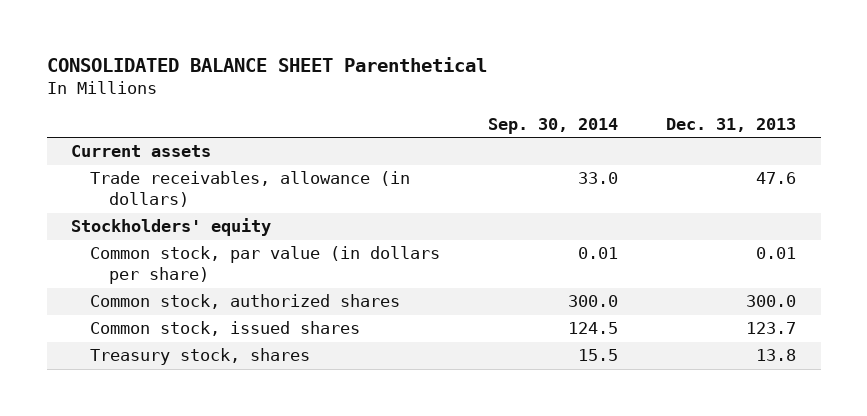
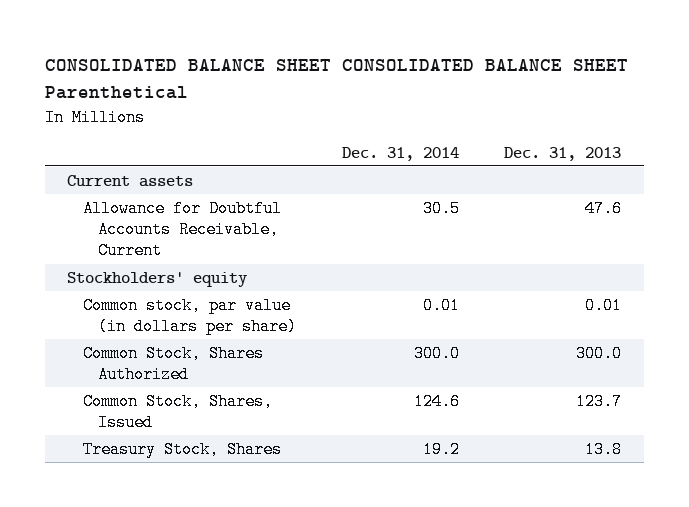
- CONSOLIDATED BALANCE SHEET Parenthetical
+ CONSOLIDATED BALANCE SHEET CONSOLIDATED BALANCE SHEET Parenthetical
- | Sep. 30, 2014 | Dec. 31, 2013
+ | Dec. 31, 2014 | Dec. 31, 2013
- Trade receivables, allowance (in dollars) | 33.0 | 47.6
+ Allowance for Doubtful Accounts Receivable, Current | 30.5 | 47.6
- Common stock, authorized shares | 300.0 | 300.0
- Common stock, issued shares | 124.5 | 123.7
- Treasury stock, shares | 15.5 | 13.8
+ Common Stock, Shares Authorized | 300.0 | 300.0
+ Common Stock, Shares, Issued | 124.6 | 123.7
+ Treasury Stock, Shares | 19.2 | 13.8

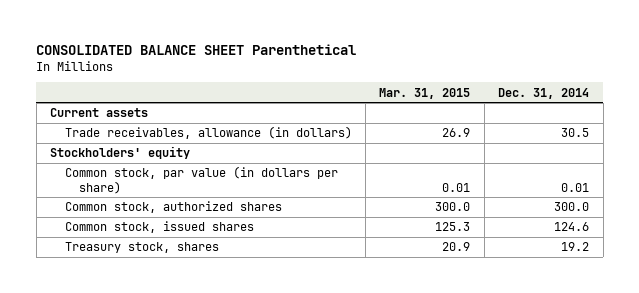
- CONSOLIDATED BALANCE SHEET CONSOLIDATED BALANCE SHEET Parenthetical
+ CONSOLIDATED BALANCE SHEET Parenthetical
- | Dec. 31, 2014 | Dec. 31, 2013
+ | Mar. 31, 2015 | Dec. 31, 2014
- Allowance for Doubtful Accounts Receivable, Current | 30.5 | 47.6
+ Trade receivables, allowance (in dollars) | 26.9 | 30.5
- Common Stock, Shares Authorized | 300.0 | 300.0
- Common Stock, Shares, Issued | 124.6 | 123.7
- Treasury Stock, Shares | 19.2 | 13.8
+ Common stock, authorized shares | 300.0 | 300.0
+ Common stock, issued shares | 125.3 | 124.6
+ Treasury stock, shares | 20.9 | 19.2

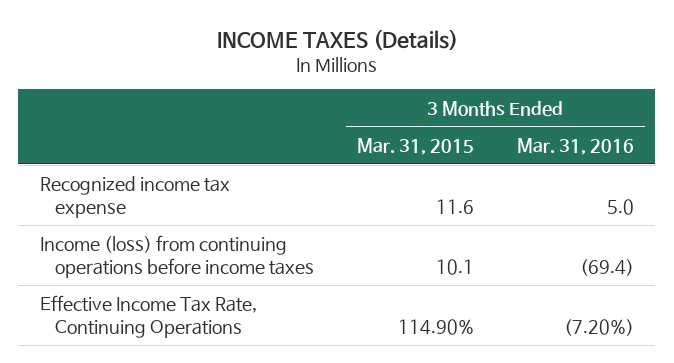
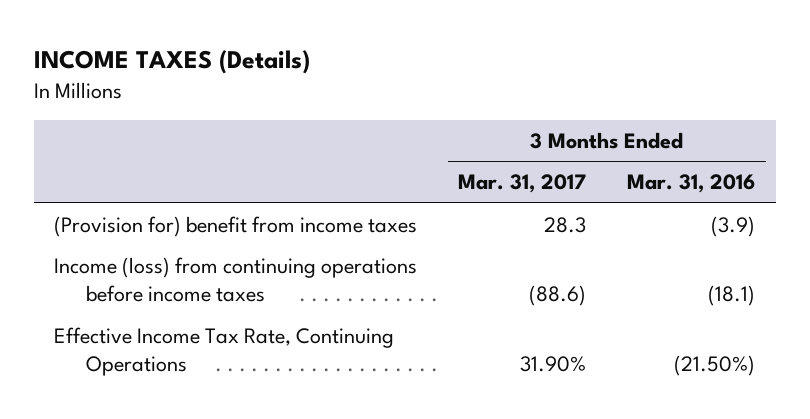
- | 3 Months Ended Mar. 31, 2015 | 3 Months Ended Mar. 31, 2016
+ | 3 Months Ended Mar. 31, 2017 | 3 Months Ended Mar. 31, 2016
- Recognized income tax expense | 11.6 | 5.0
- Income (loss) from continuing operations before income taxes | 10.1 | (69.4)
- Effective Income Tax Rate, Continuing Operations | 114.90% | (7.20%)
+ (Provision for) benefit from income taxes | 28.3 | (3.9)
+ Income (loss) from continuing operations before income taxes | (88.6) | (18.1)
+ Effective Income Tax Rate, Continuing Operations | 31.90% | (21.50%)

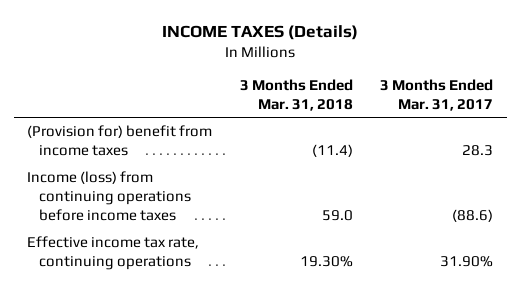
- | 3 Months Ended Mar. 31, 2017 | 3 Months Ended Mar. 31, 2016
+ | 3 Months Ended Mar. 31, 2018 | 3 Months Ended Mar. 31, 2017
- Effective Income Tax Rate, Continuing Operations | 31.90% | (21.50%)
+ Effective income tax rate, continuing operations | 19.30% | 31.90%

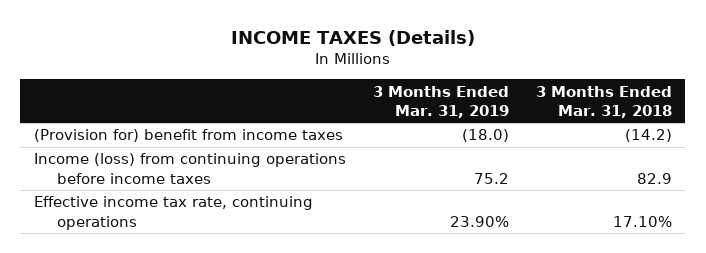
- | 3 Months Ended Mar. 31, 2018 | 3 Months Ended Mar. 31, 2017
+ | 3 Months Ended Mar. 31, 2019 | 3 Months Ended Mar. 31, 2018
- (Provision for) benefit from income taxes | (11.4) | 28.3
- Income (loss) from continuing operations before income taxes | 59.0 | (88.6)
- Effective income tax rate, continuing operations | 19.30% | 31.90%
+ (Provision for) benefit from income taxes | (18.0) | (14.2)
+ Income (loss) from continuing operations before income taxes | 75.2 | 82.9
+ Effective income tax rate, continuing operations | 23.90% | 17.10%

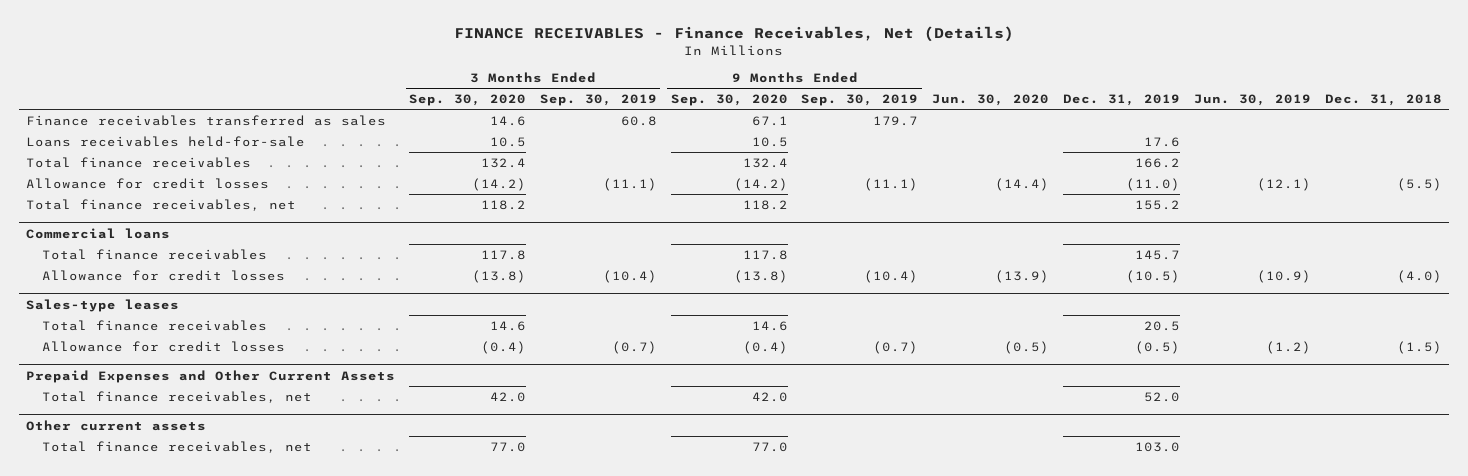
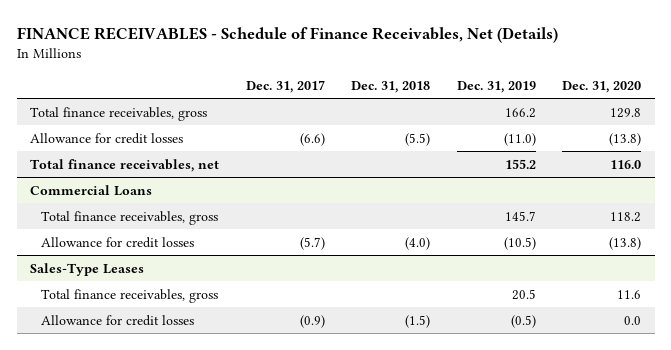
- FINANCE RECEIVABLES - Finance Receivables, Net (Details)
+ FINANCE RECEIVABLES - Schedule of Finance Receivables, Net (Details)
- | 3 Months Ended Sep. 30, 2020 | 3 Months Ended Sep. 30, 2019 | 9 Months Ended Sep. 30, 2020 | 9 Months Ended Sep. 30, 2019 | Jun. 30, 2020 | Dec. 31, 2019 | Jun. 30, 2019 | Dec. 31, 2018
+ | Dec. 31, 2017 | Dec. 31, 2018 | Dec. 31, 2019 | Dec. 31, 2020
- Finance receivables transferred as sales | 14.6 | 60.8 | 67.1 | 179.7 | | | |
- Loans receivables held-for-sale | 10.5 | | 10.5 | | | 17.6 | |
- Total finance receivables | 132.4 | | 132.4 | | | 166.2 | |
+ Total finance receivables, gross | | | 166.2 | 129.8
- Commercial loans
- Total finance receivables | 117.8 | | 117.8 | | | 145.7 | |
+ Commercial Loans
+ Total finance receivables, gross | | | 145.7 | 118.2
- Sales-type leases
- Total finance receivables | 14.6 | | 14.6 | | | 20.5 | |
+ Sales-Type Leases
+ Total finance receivables, gross | | | 20.5 | 11.6
- Prepaid Expenses and Other Current Assets
- Total finance receivables, net | 42.0 | | 42.0 | | | 52.0 | |
- Other current assets
- Total finance receivables, net | 77.0 | | 77.0 | | | 103.0 | |

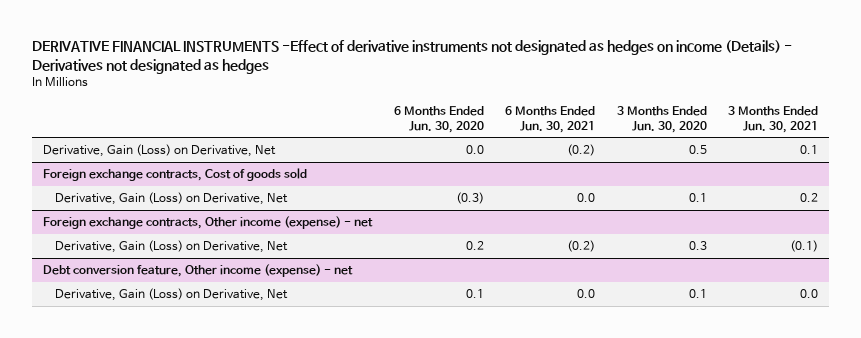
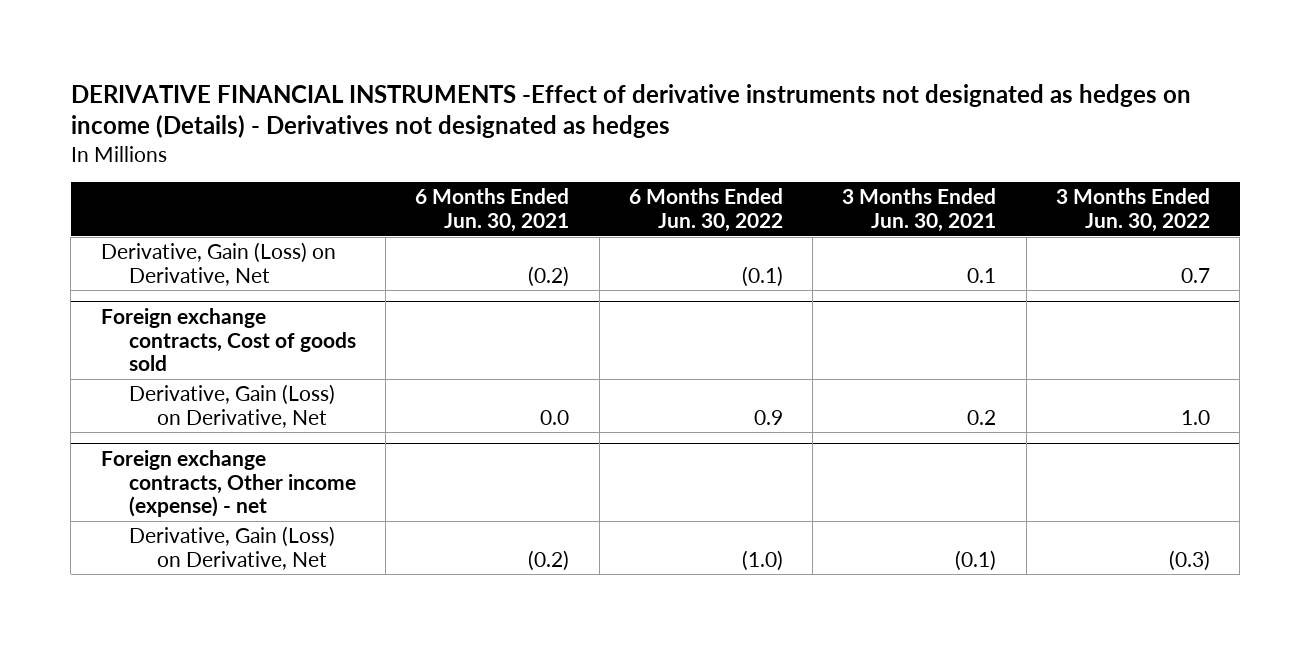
- | 6 Months Ended Jun. 30, 2020 | 6 Months Ended Jun. 30, 2021 | 3 Months Ended Jun. 30, 2020 | 3 Months Ended Jun. 30, 2021
+ | 6 Months Ended Jun. 30, 2021 | 6 Months Ended Jun. 30, 2022 | 3 Months Ended Jun. 30, 2021 | 3 Months Ended Jun. 30, 2022
- Debt conversion feature, Other income (expense) - net
- Derivative, Gain (Loss) on Derivative, Net | 0.1 | 0.0 | 0.1 | 0.0

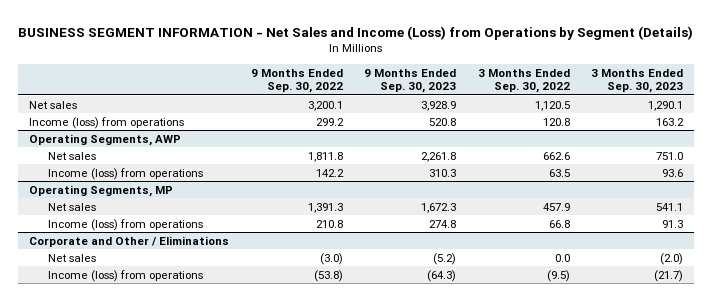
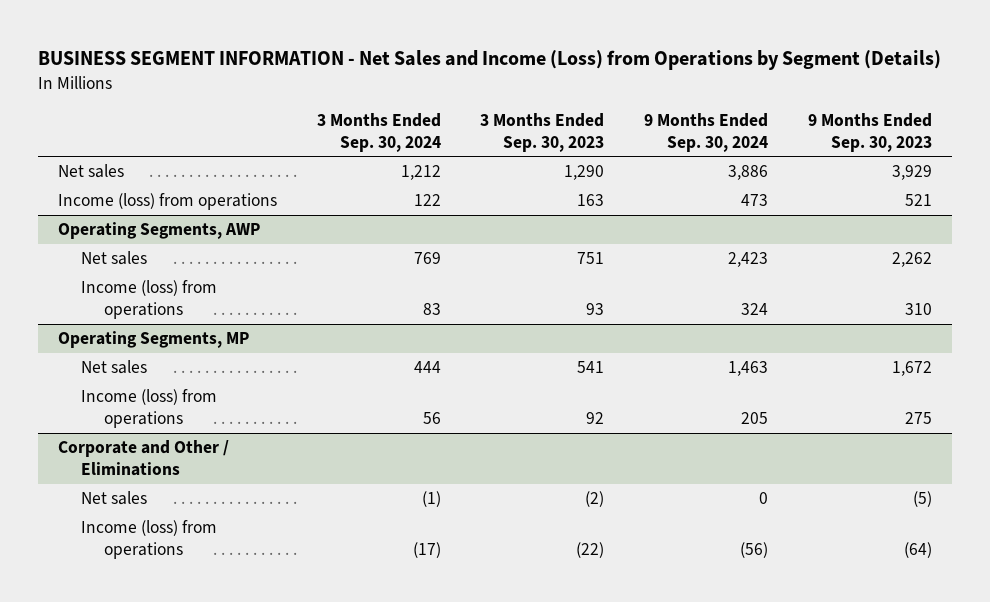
- | 9 Months Ended Sep. 30, 2022 | 9 Months Ended Sep. 30, 2023 | 3 Months Ended Sep. 30, 2022 | 3 Months Ended Sep. 30, 2023
+ | 3 Months Ended Sep. 30, 2024 | 3 Months Ended Sep. 30, 2023 | 9 Months Ended Sep. 30, 2024 | 9 Months Ended Sep. 30, 2023
- Net sales | 3,200.1 | 3,928.9 | 1,120.5 | 1,290.1
- Income (loss) from operations | 299.2 | 520.8 | 120.8 | 163.2
+ Net sales | 1,212 | 1,290 | 3,886 | 3,929
+ Income (loss) from operations | 122 | 163 | 473 | 521
@ Operating Segments, AWP
- Net sales | 1,811.8 | 2,261.8 | 662.6 | 751.0
- Income (loss) from operations | 142.2 | 310.3 | 63.5 | 93.6
+ Net sales | 769 | 751 | 2,423 | 2,262
+ Income (loss) from operations | 83 | 93 | 324 | 310
@ Operating Segments, MP
- Net sales | 1,391.3 | 1,672.3 | 457.9 | 541.1
- Income (loss) from operations | 210.8 | 274.8 | 66.8 | 91.3
+ Net sales | 444 | 541 | 1,463 | 1,672
+ Income (loss) from operations | 56 | 92 | 205 | 275
@ Corporate and Other / Eliminations
- Net sales | (3.0) | (5.2) | 0.0 | (2.0)
- Income (loss) from operations | (53.8) | (64.3) | (9.5) | (21.7)
+ Net sales | (1) | (2) | 0 | (5)
+ Income (loss) from operations | (17) | (22) | (56) | (64)

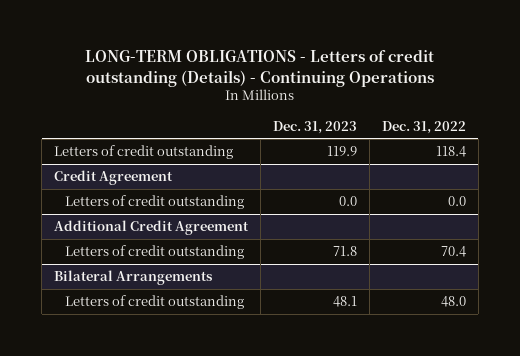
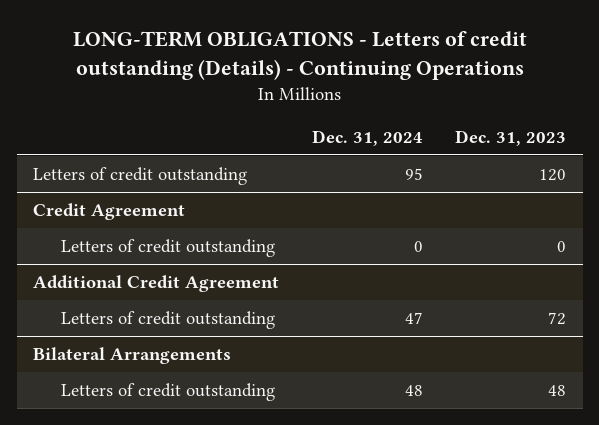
- | Dec. 31, 2023 | Dec. 31, 2022
+ | Dec. 31, 2024 | Dec. 31, 2023
- Letters of credit outstanding | 119.9 | 118.4
+ Letters of credit outstanding | 95 | 120
@ Credit Agreement
- Letters of credit outstanding | 0.0 | 0.0
+ Letters of credit outstanding | 0 | 0
@ Additional Credit Agreement
- Letters of credit outstanding | 71.8 | 70.4
+ Letters of credit outstanding | 47 | 72
@ Bilateral Arrangements
- Letters of credit outstanding | 48.1 | 48.0
+ Letters of credit outstanding | 48 | 48

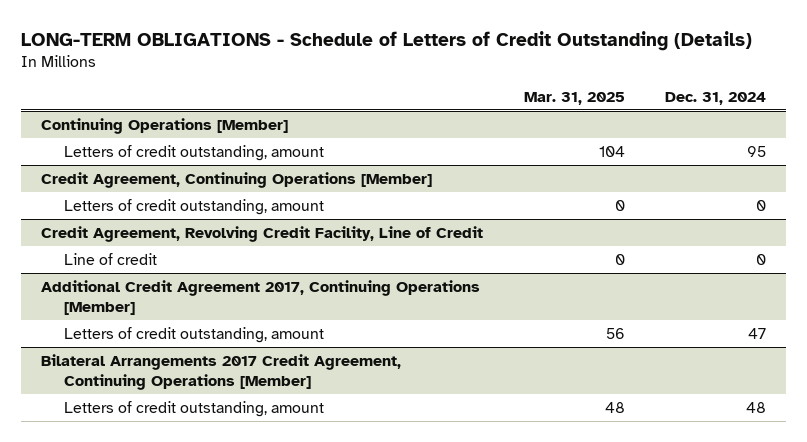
- LONG-TERM OBLIGATIONS - Letters of credit outstanding (Details) - Continuing Operations
+ LONG-TERM OBLIGATIONS - Schedule of Letters of Credit Outstanding (Details)
- | Dec. 31, 2024 | Dec. 31, 2023
+ | Mar. 31, 2025 | Dec. 31, 2024
- Letters of credit outstanding | 95 | 120
- Credit Agreement
- Letters of credit outstanding | 0 | 0
- Additional Credit Agreement
- Letters of credit outstanding | 47 | 72
- Bilateral Arrangements
- Letters of credit outstanding | 48 | 48
+ Continuing Operations [Member]
+ Letters of credit outstanding, amount | 104 | 95
+ Credit Agreement, Continuing Operations [Member]
+ Letters of credit outstanding, amount | 0 | 0
+ Credit Agreement, Revolving Credit Facility, Line of Credit
+ Line of credit | 0 | 0
+ Additional Credit Agreement 2017, Continuing Operations [Member]
+ Letters of credit outstanding, amount | 56 | 47
+ Bilateral Arrangements 2017 Credit Agreement, Continuing Operations [Member]
+ Letters of credit outstanding, amount | 48 | 48

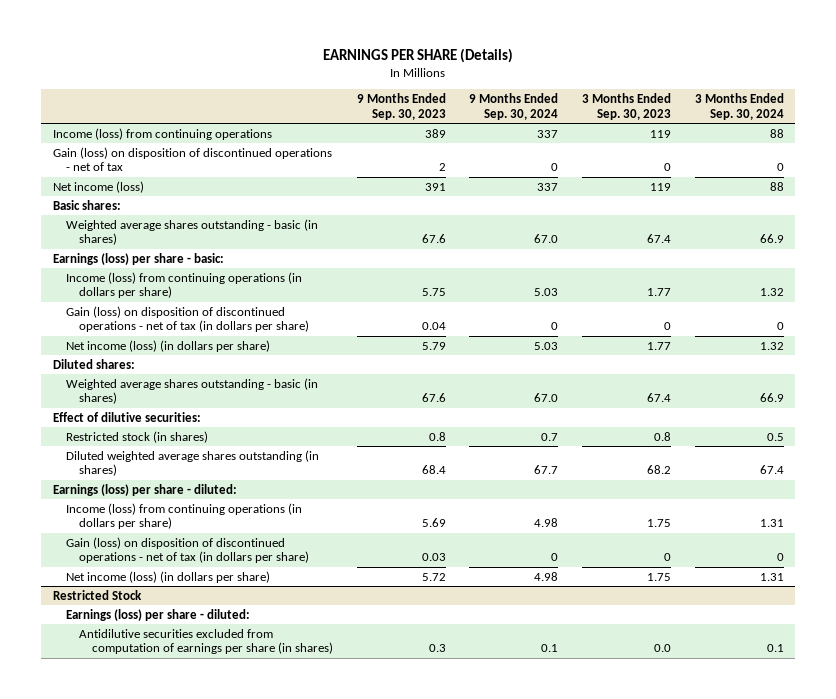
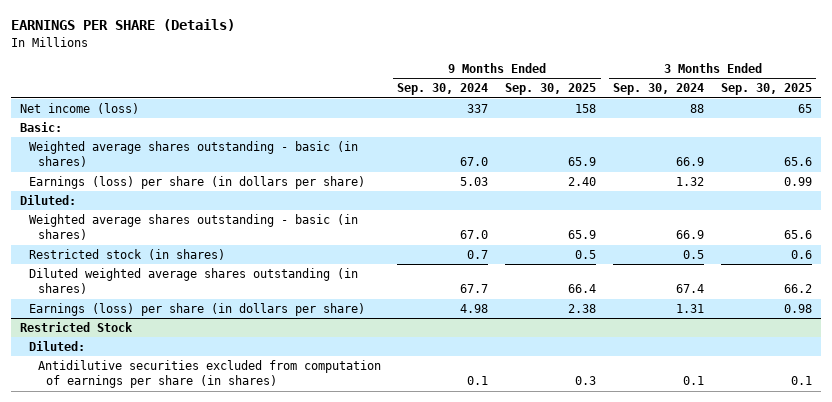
- | 9 Months Ended Sep. 30, 2023 | 9 Months Ended Sep. 30, 2024 | 3 Months Ended Sep. 30, 2023 | 3 Months Ended Sep. 30, 2024
+ | 9 Months Ended Sep. 30, 2024 | 9 Months Ended Sep. 30, 2025 | 3 Months Ended Sep. 30, 2024 | 3 Months Ended Sep. 30, 2025
- Income (loss) from continuing operations | 389 | 337 | 119 | 88
- Gain (loss) on disposition of discontinued operations - net of tax | 2 | 0 | 0 | 0
- Basic shares:
+ Basic:
- Earnings (loss) per share - basic:
- Income (loss) from continuing operations (in dollars per share) | 5.75 | 5.03 | 1.77 | 1.32
- Gain (loss) on disposition of discontinued operations - net of tax (in dollars per share) | 0.04 | 0 | 0 | 0
- Net income (loss) (in dollars per share) | 5.79 | 5.03 | 1.77 | 1.32
- Diluted shares:
+ Earnings (loss) per share (in dollars per share) | 5.03 | 2.40 | 1.32 | 0.99
+ Diluted:
- Effect of dilutive securities:
- Earnings (loss) per share - diluted:
- Income (loss) from continuing operations (in dollars per share) | 5.69 | 4.98 | 1.75 | 1.31
- Gain (loss) on disposition of discontinued operations - net of tax (in dollars per share) | 0.03 | 0 | 0 | 0
- Net income (loss) (in dollars per share) | 5.72 | 4.98 | 1.75 | 1.31
+ Earnings (loss) per share (in dollars per share) | 4.98 | 2.38 | 1.31 | 0.98
@ Restricted Stock
- Earnings (loss) per share - diluted:
+ Diluted:

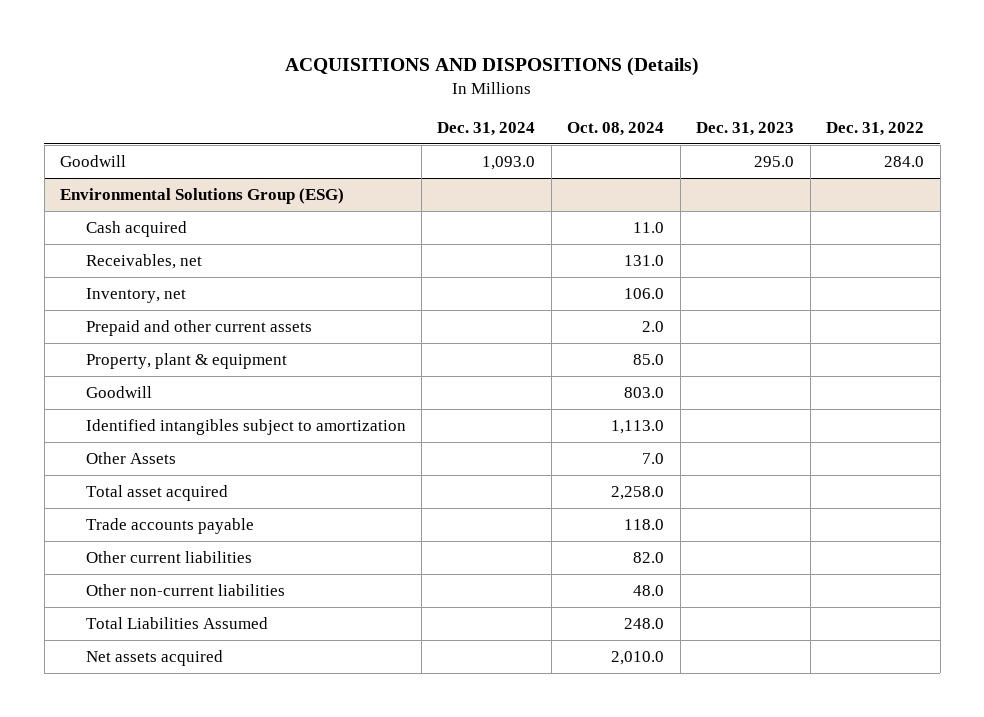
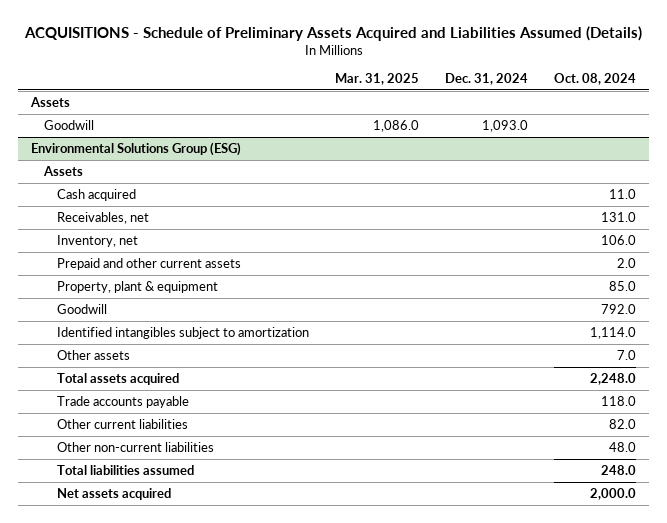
- ACQUISITIONS AND DISPOSITIONS (Details)
+ ACQUISITIONS - Schedule of Preliminary Assets Acquired and Liabilities Assumed (Details)
- | Dec. 31, 2024 | Oct. 08, 2024 | Dec. 31, 2023 | Dec. 31, 2022
+ | Mar. 31, 2025 | Dec. 31, 2024 | Oct. 08, 2024
+ Assets
@ Environmental Solutions Group (ESG)
+ Assets
- Goodwill | | 803.0 | |
- Identified intangibles subject to amortization | | 1,113.0 | |
- Other Assets | | 7.0 | |
- Total asset acquired | | 2,258.0 | |
+ Goodwill | | | 792.0
+ Identified intangibles subject to amortization | | | 1,114.0
+ Other assets | | | 7.0
+ Total assets acquired | | | 2,248.0
- Total Liabilities Assumed | | 248.0 | |
- Net assets acquired | | 2,010.0 | |
+ Total liabilities assumed | | | 248.0
+ Net assets acquired | | | 2,000.0

